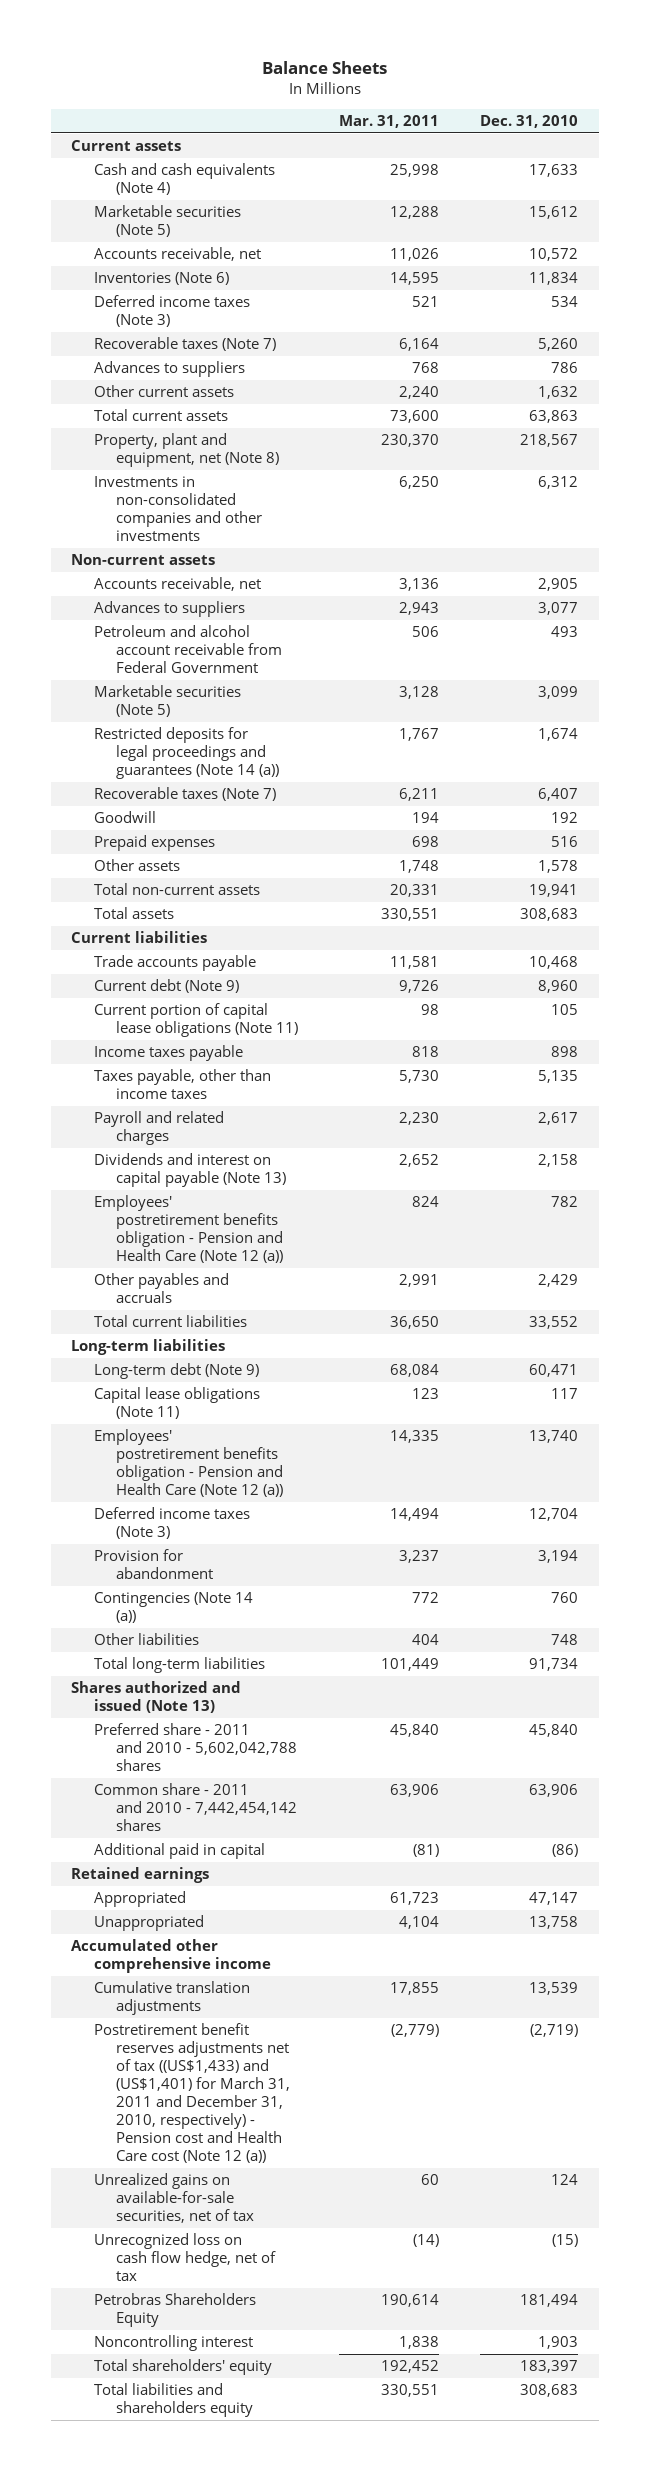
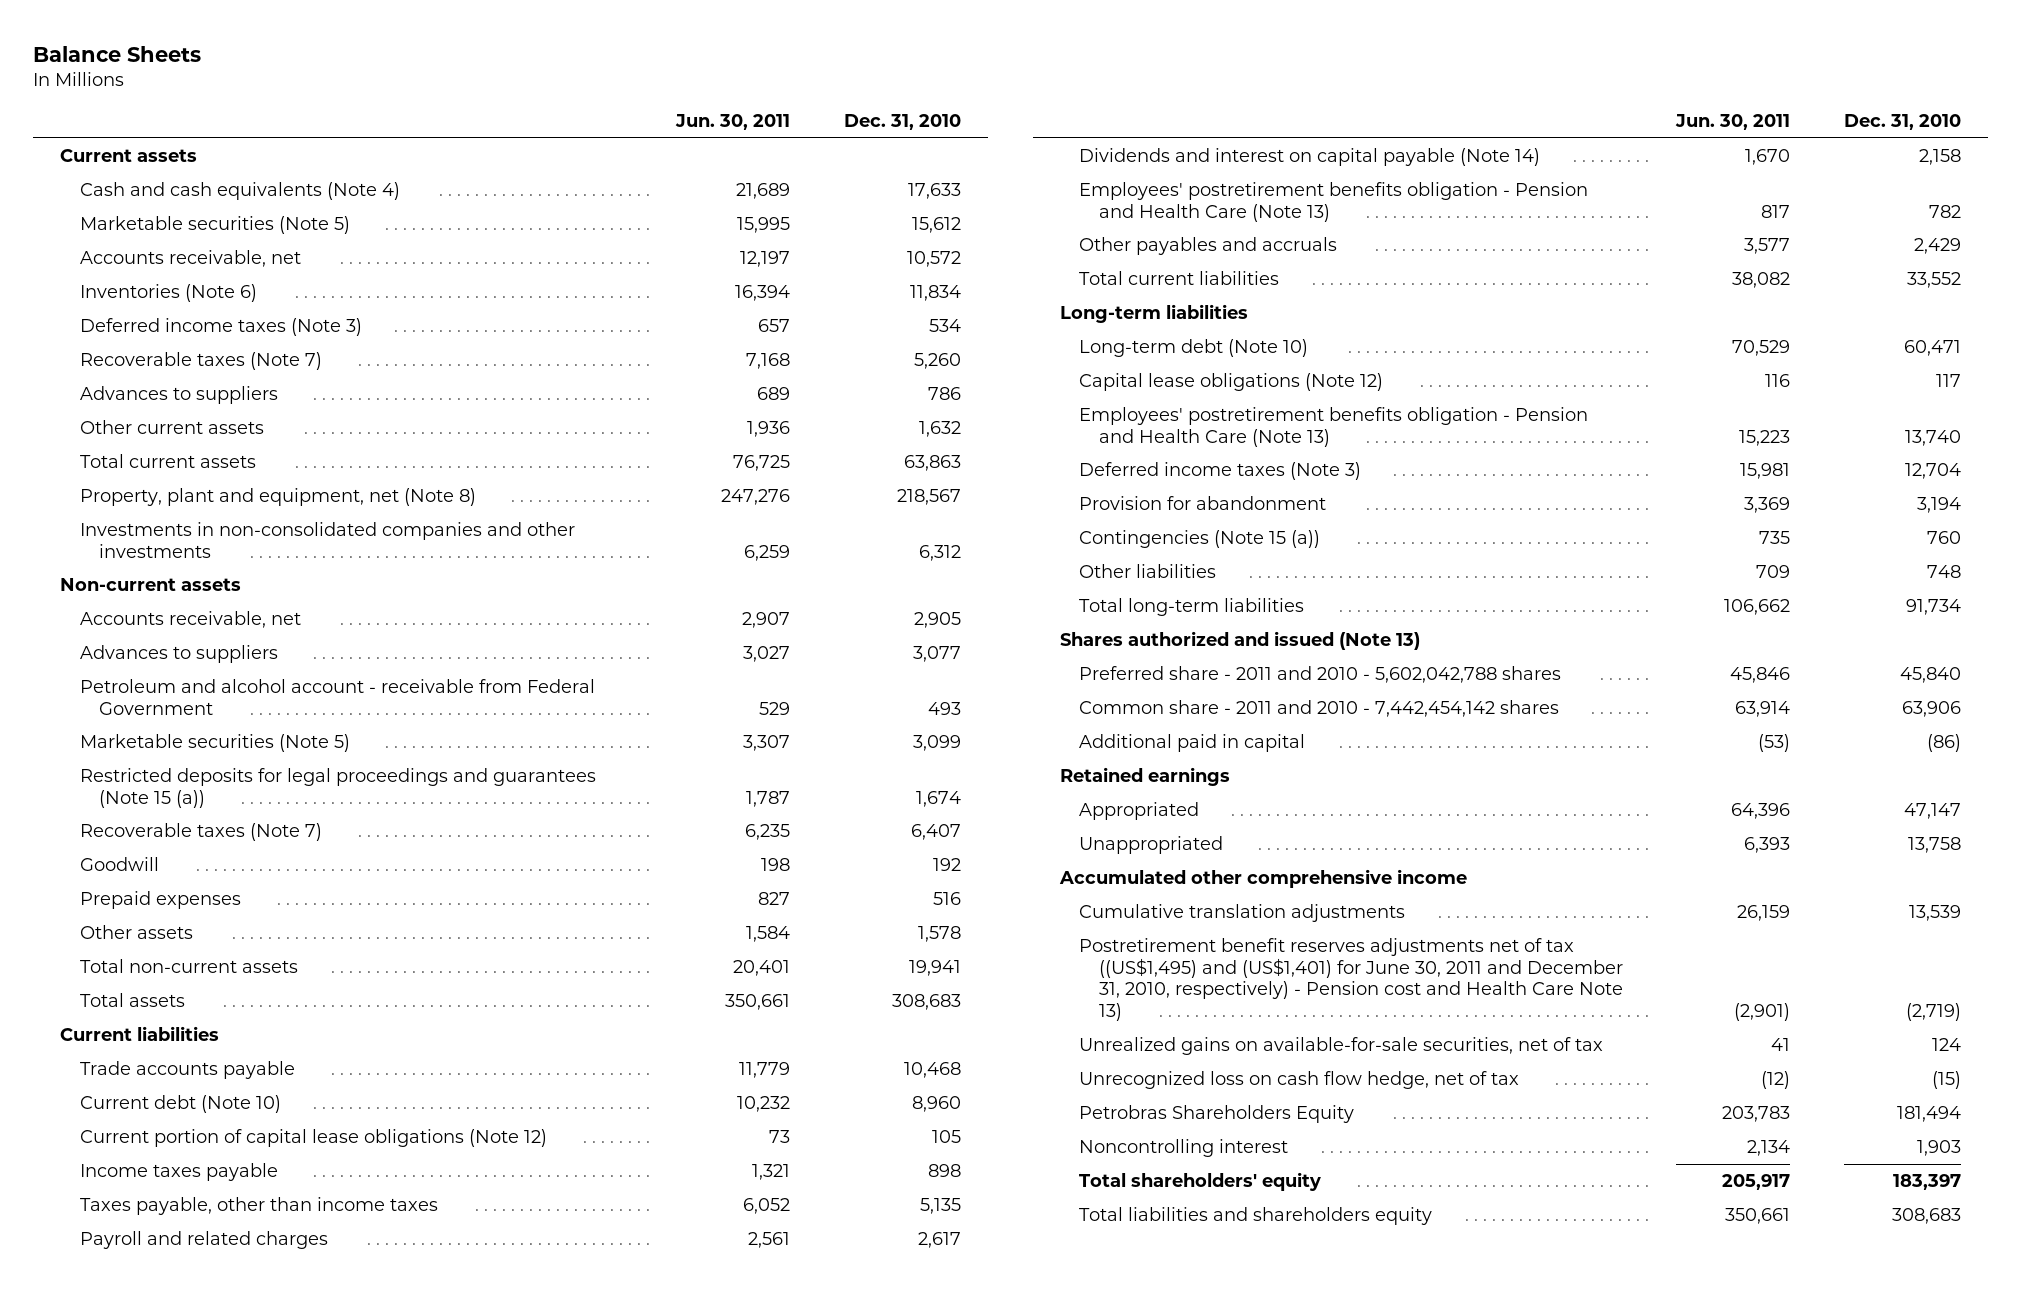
- | Mar. 31, 2011 | Dec. 31, 2010
+ | Jun. 30, 2011 | Dec. 31, 2010
- Petroleum and alcohol account receivable from Federal Government | 506 | 493
+ Petroleum and alcohol account - receivable from Federal Government | 529 | 493
- Restricted deposits for legal proceedings and guarantees (Note 14 (a)) | 1,767 | 1,674
+ Restricted deposits for legal proceedings and guarantees (Note 15 (a)) | 1,787 | 1,674
- Current debt (Note 9) | 9,726 | 8,960
- Current portion of capital lease obligations (Note 11) | 98 | 105
+ Current debt (Note 10) | 10,232 | 8,960
+ Current portion of capital lease obligations (Note 12) | 73 | 105
- Dividends and interest on capital payable (Note 13) | 2,652 | 2,158
- Employees' postretirement benefits obligation - Pension and Health Care (Note 12 (a)) | 824 | 782
+ Dividends and interest on capital payable (Note 14) | 1,670 | 2,158
+ Employees' postretirement benefits obligation - Pension and Health Care (Note 13) | 817 | 782
- Long-term debt (Note 9) | 68,084 | 60,471
- Capital lease obligations (Note 11) | 123 | 117
- Employees' postretirement benefits obligation - Pension and Health Care (Note 12 (a)) | 14,335 | 13,740
+ Long-term debt (Note 10) | 70,529 | 60,471
+ Capital lease obligations (Note 12) | 116 | 117
+ Employees' postretirement benefits obligation - Pension and Health Care (Note 13) | 15,223 | 13,740
- Contingencies (Note 14 (a)) | 772 | 760
+ Contingencies (Note 15 (a)) | 735 | 760
- Postretirement benefit reserves adjustments net of tax ((US$1,433) and (US$1,401) for March 31, 2011 and December 31, 2010, respectively) - Pension cost and Health Care cost (Note 12 (a)) | (2,779) | (2,719)
+ Postretirement benefit reserves adjustments net of tax ((US$1,495) and (US$1,401) for June 30, 2011 and December 31, 2010, respectively) - Pension cost and Health Care Note 13) | (2,901) | (2,719)

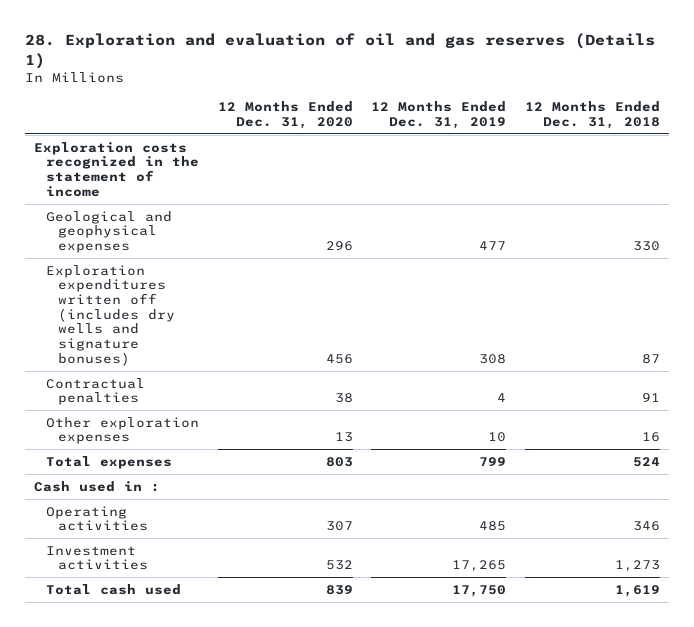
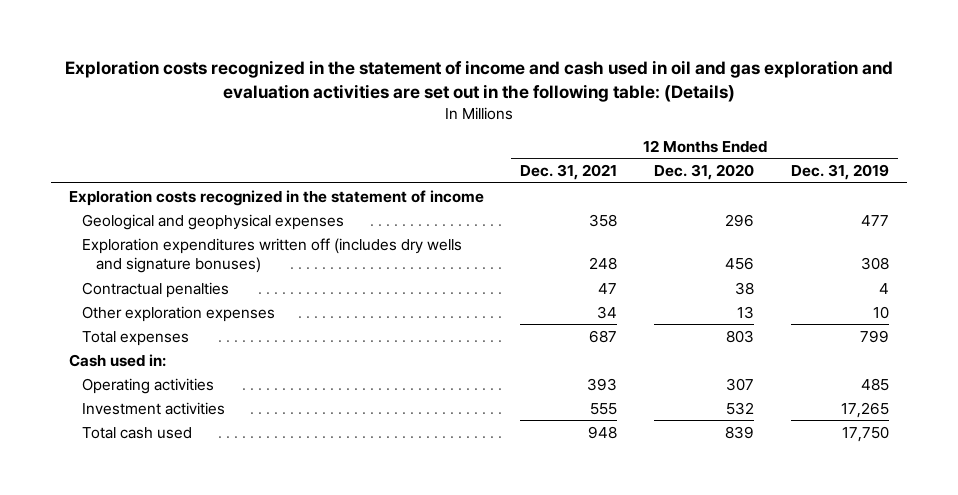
- 28. Exploration and evaluation of oil and gas reserves (Details 1)
+ Exploration costs recognized in the statement of income and cash used in oil and gas exploration and evaluation activities are set out in the following table: (Details)
- | 12 Months Ended Dec. 31, 2020 | 12 Months Ended Dec. 31, 2019 | 12 Months Ended Dec. 31, 2018
+ | 12 Months Ended Dec. 31, 2021 | 12 Months Ended Dec. 31, 2020 | 12 Months Ended Dec. 31, 2019
- Cash used in :
+ Cash used in:

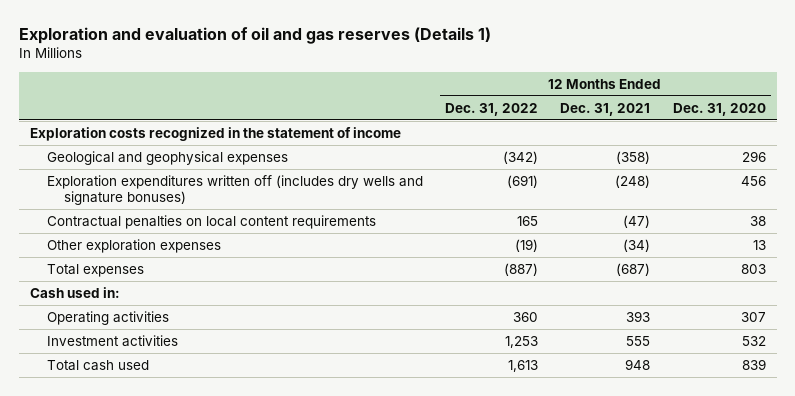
- Exploration costs recognized in the statement of income and cash used in oil and gas exploration and evaluation activities are set out in the following table: (Details)
+ Exploration and evaluation of oil and gas reserves (Details 1)
- | 12 Months Ended Dec. 31, 2021 | 12 Months Ended Dec. 31, 2020 | 12 Months Ended Dec. 31, 2019
+ | 12 Months Ended Dec. 31, 2022 | 12 Months Ended Dec. 31, 2021 | 12 Months Ended Dec. 31, 2020
- Geological and geophysical expenses | 358 | 296 | 477
- Exploration expenditures written off (includes dry wells and signature bonuses) | 248 | 456 | 308
- Contractual penalties | 47 | 38 | 4
- Other exploration expenses | 34 | 13 | 10
- Total expenses | 687 | 803 | 799
+ Geological and geophysical expenses | (342) | (358) | 296
+ Exploration expenditures written off (includes dry wells and signature bonuses) | (691) | (248) | 456
+ Contractual penalties on local content requirements | 165 | (47) | 38
+ Other exploration expenses | (19) | (34) | 13
+ Total expenses | (887) | (687) | 803

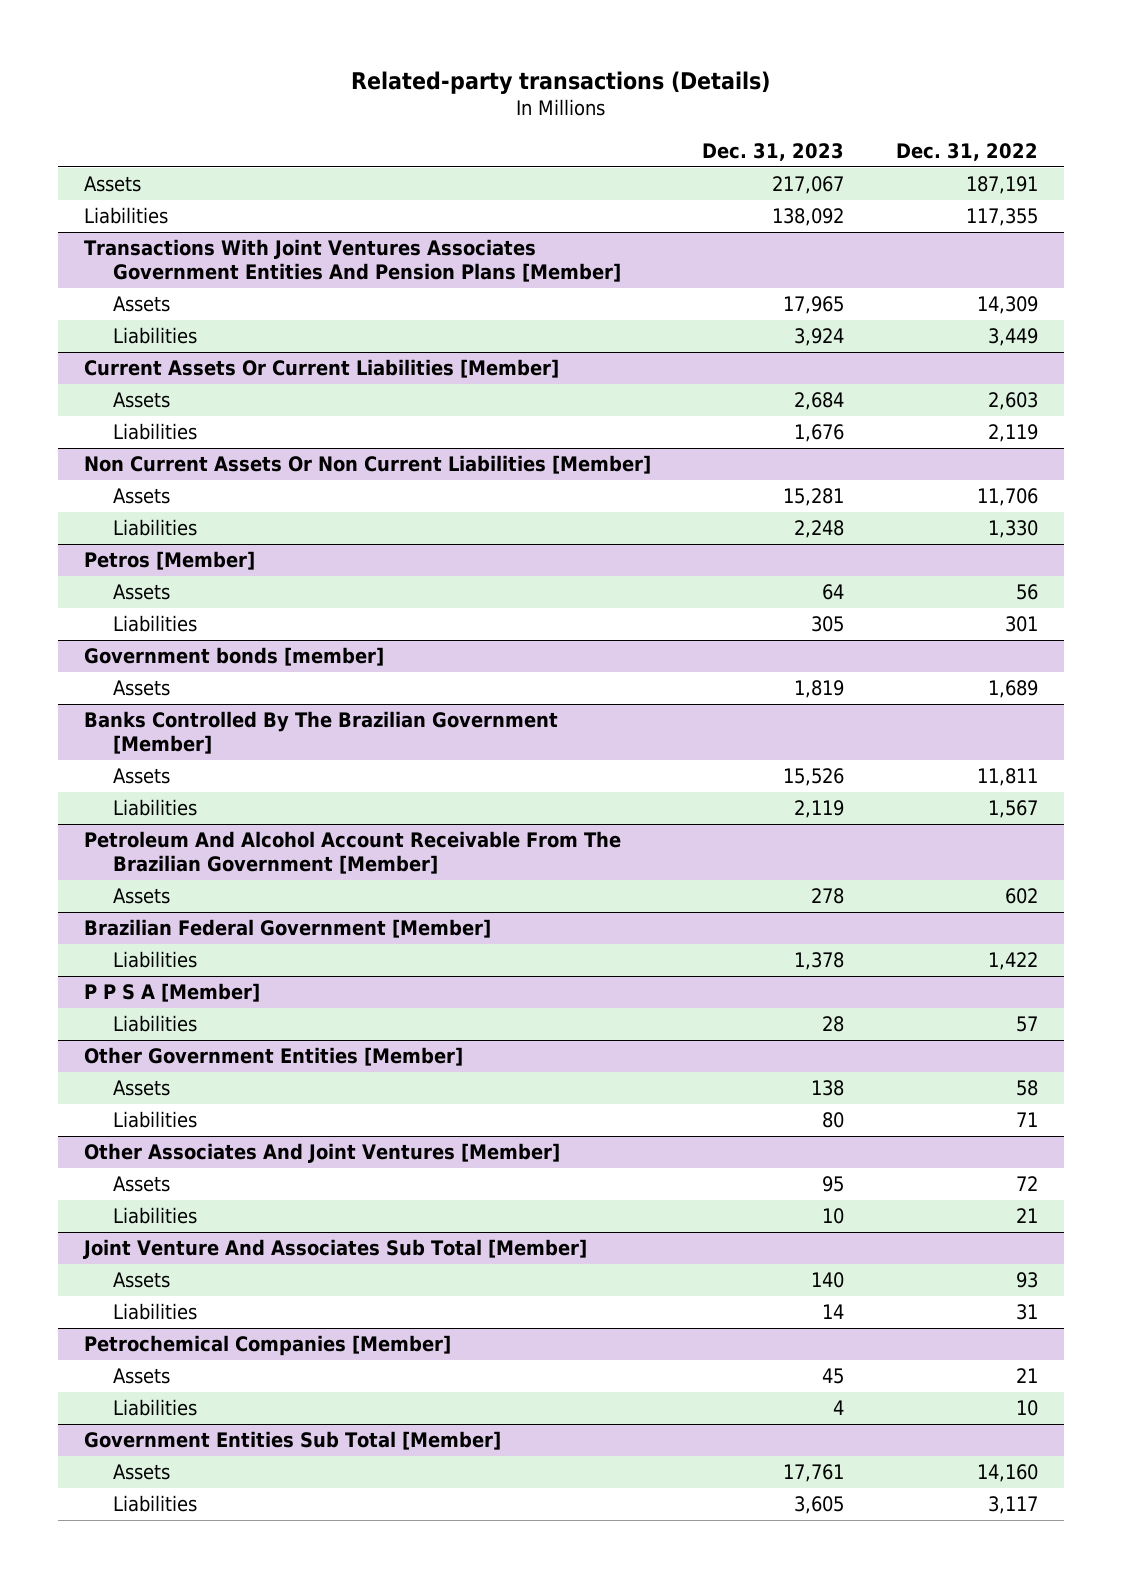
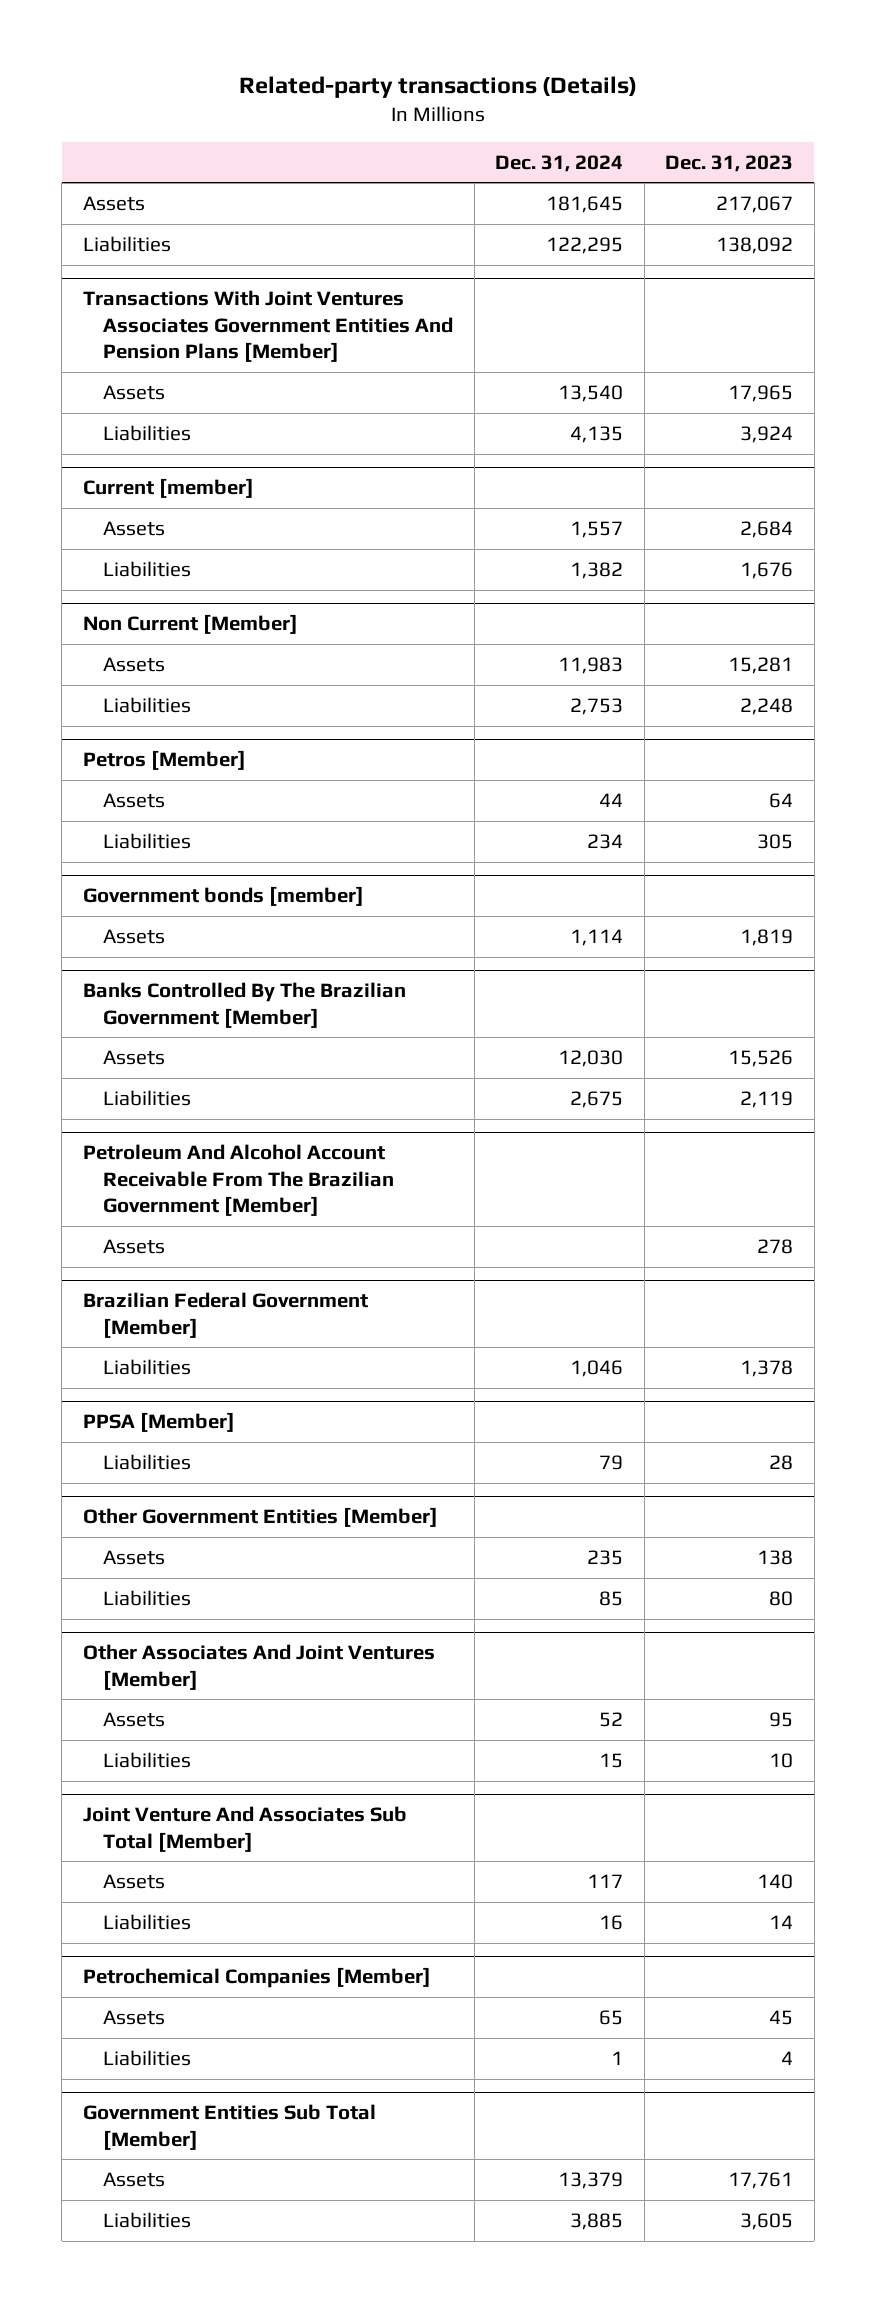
- | Dec. 31, 2023 | Dec. 31, 2022
+ | Dec. 31, 2024 | Dec. 31, 2023
- Current Assets Or Current Liabilities [Member]
+ Current [member]
- Non Current Assets Or Non Current Liabilities [Member]
+ Non Current [Member]
- P P S A [Member]
+ PPSA [Member]

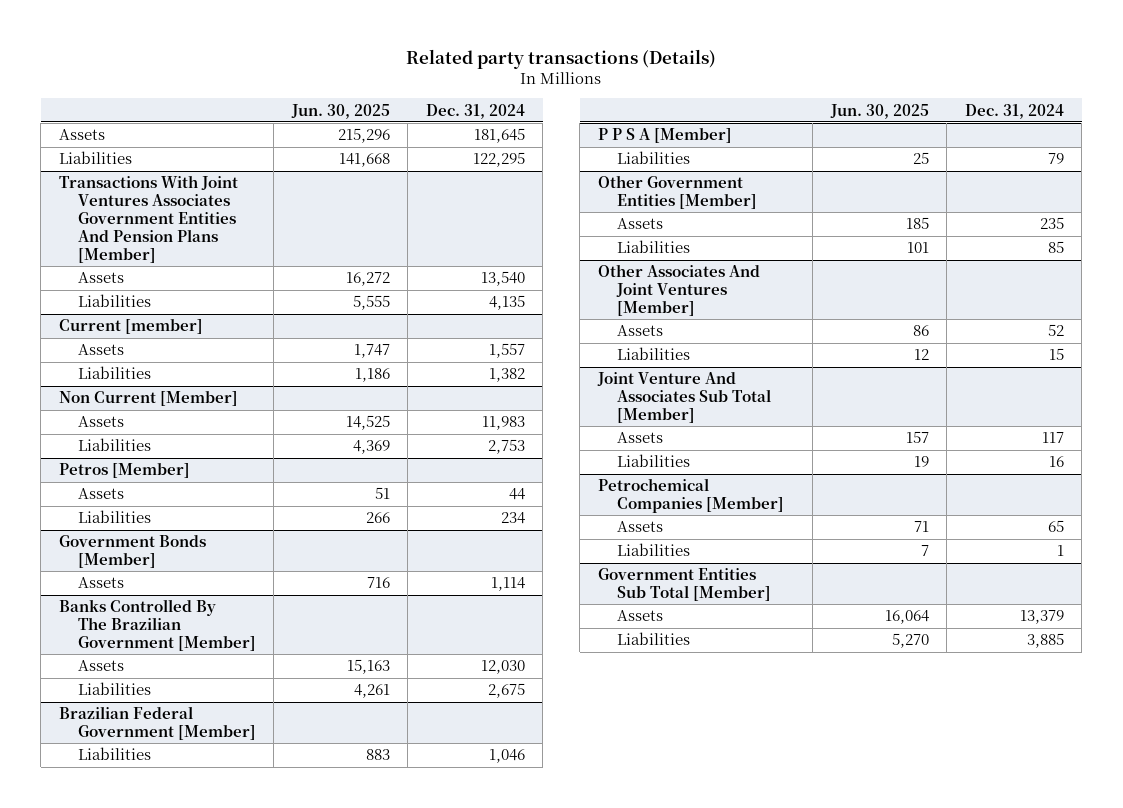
- Related-party transactions (Details)
+ Related party transactions (Details)
- | Dec. 31, 2024 | Dec. 31, 2023
+ | Jun. 30, 2025 | Dec. 31, 2024
- Government bonds [member]
+ Government Bonds [Member]
- Petroleum And Alcohol Account Receivable From The Brazilian Government [Member]
- Assets | | 278
- PPSA [Member]
+ P P S A [Member]

